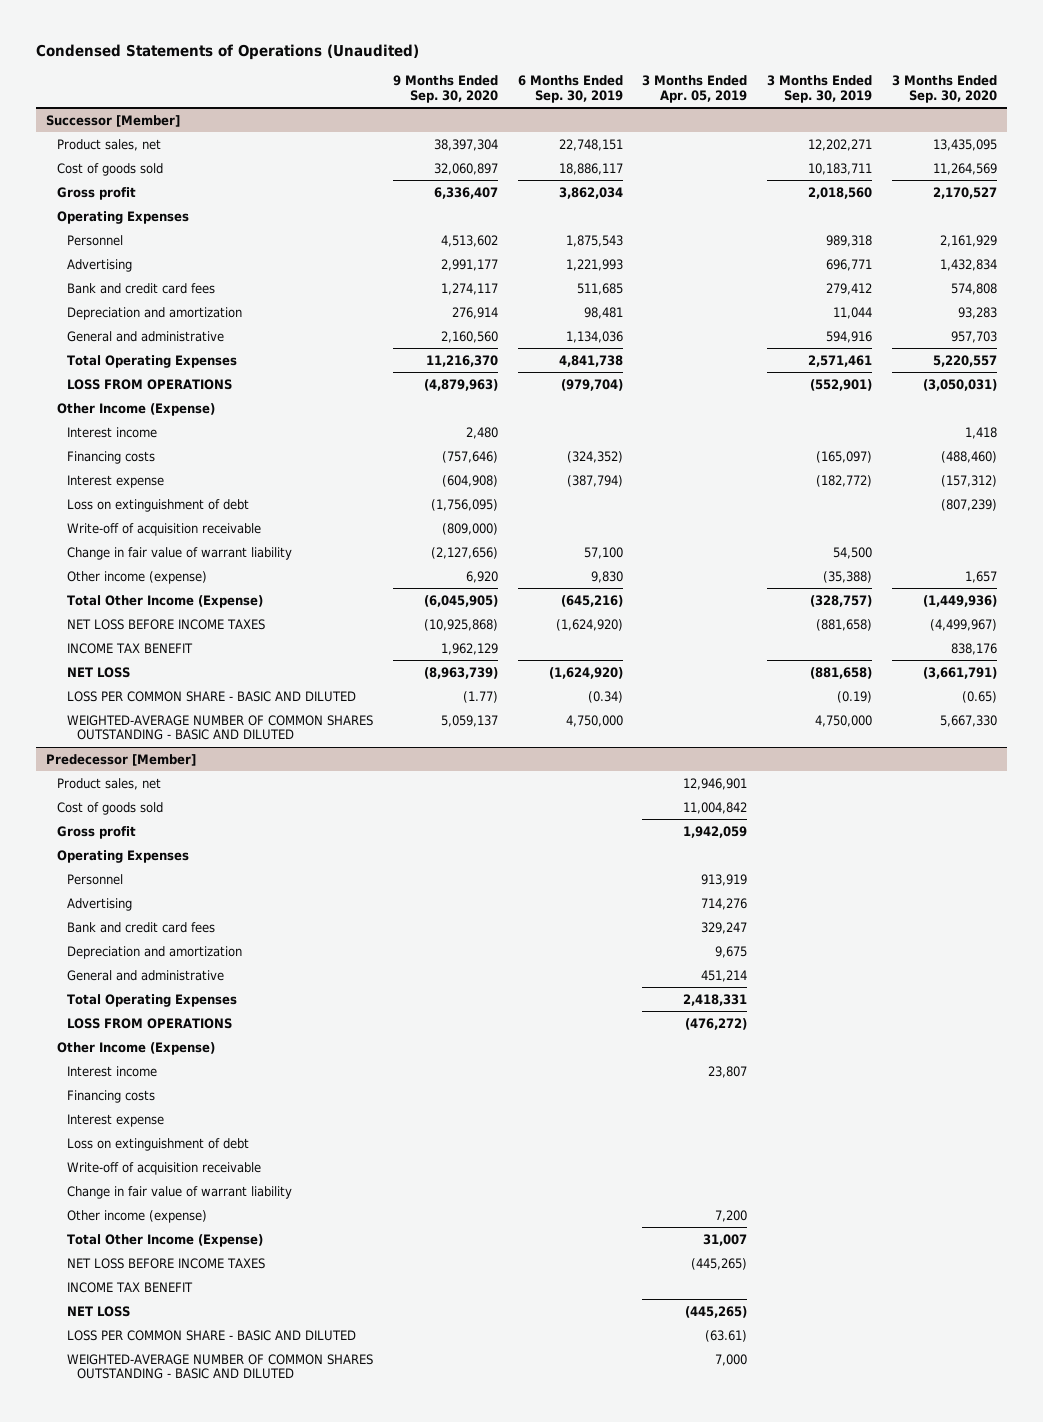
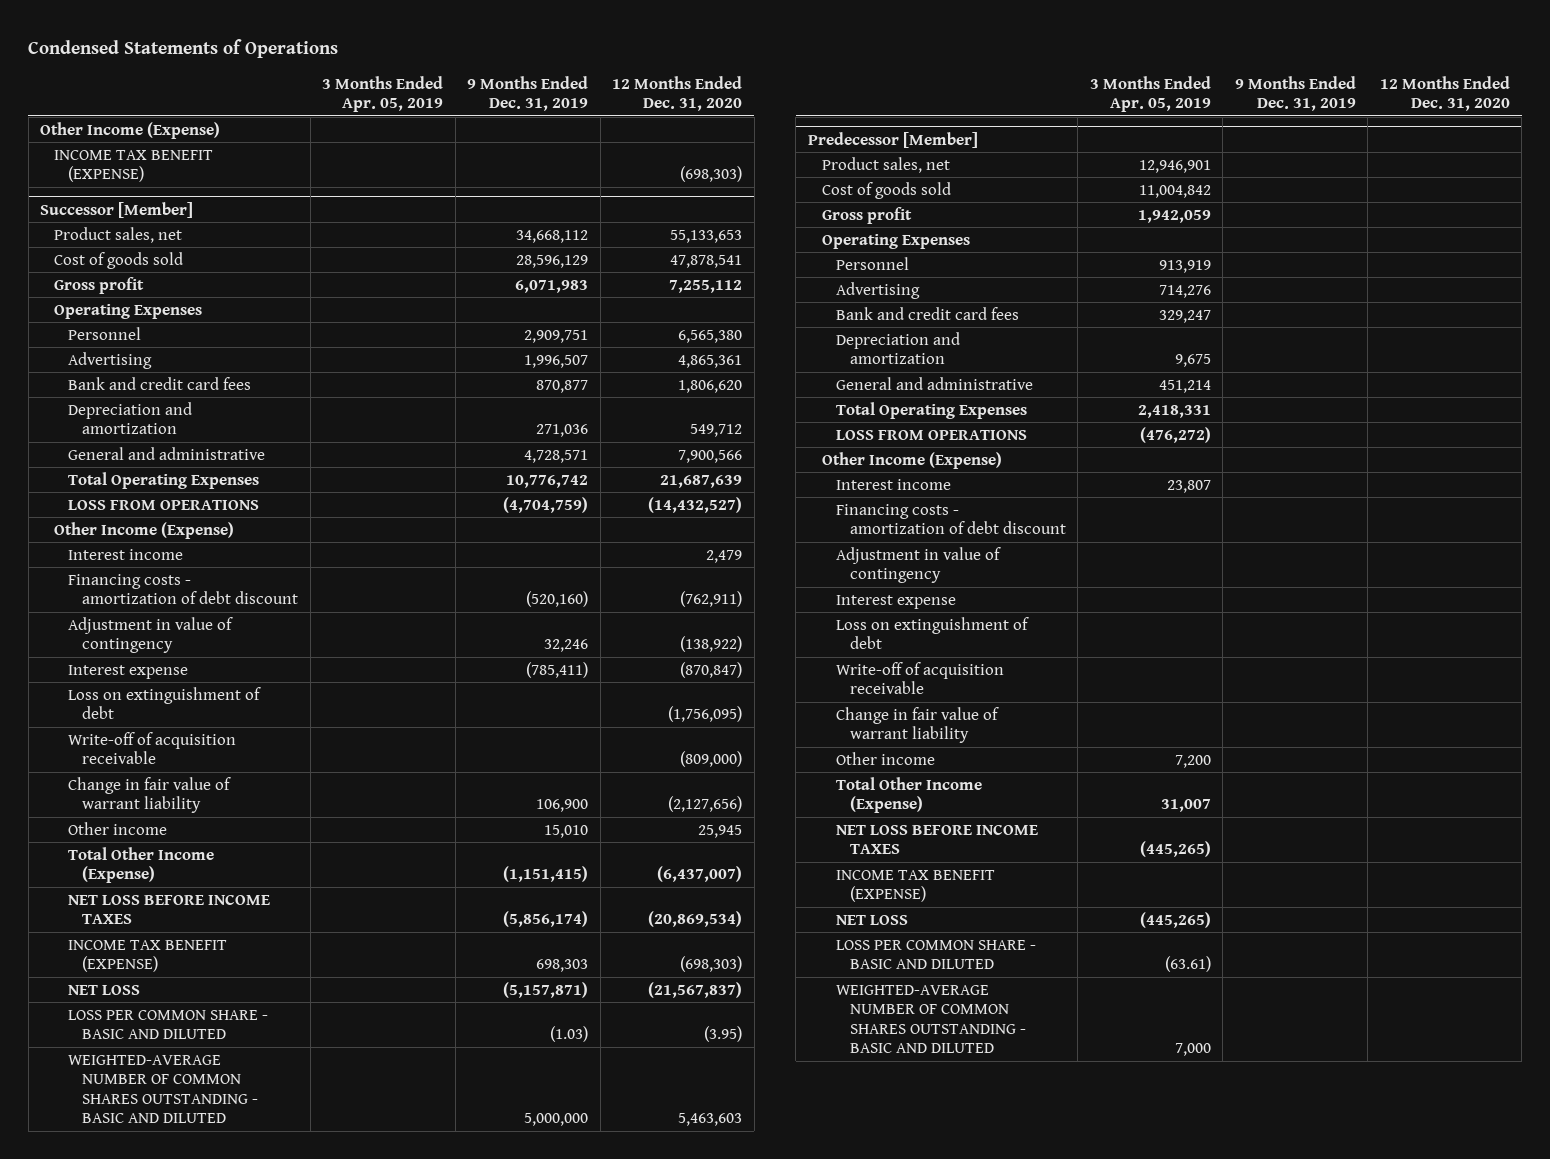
- Condensed Statements of Operations (Unaudited)
+ Condensed Statements of Operations
- | 9 Months Ended Sep. 30, 2020 | 6 Months Ended Sep. 30, 2019 | 3 Months Ended Apr. 05, 2019 | 3 Months Ended Sep. 30, 2019 | 3 Months Ended Sep. 30, 2020
+ | 3 Months Ended Apr. 05, 2019 | 9 Months Ended Dec. 31, 2019 | 12 Months Ended Dec. 31, 2020
+ Other Income (Expense)
+ INCOME TAX BENEFIT (EXPENSE) | | | (698,303)
@ Successor [Member]
- Financing costs | (757,646) | (324,352) | | (165,097) | (488,460)
+ Financing costs - amortization of debt discount | | (520,160) | (762,911)
+ Adjustment in value of contingency | | 32,246 | (138,922)
- Other income (expense) | 6,920 | 9,830 | | (35,388) | 1,657
+ Other income | | 15,010 | 25,945
- INCOME TAX BENEFIT | 1,962,129 | | | | 838,176
+ INCOME TAX BENEFIT (EXPENSE) | | 698,303 | (698,303)
@ Predecessor [Member]
- Financing costs
+ Financing costs - amortization of debt discount
+ Adjustment in value of contingency
- Other income (expense) | | | 7,200 | |
+ Other income | 7,200 | |
- INCOME TAX BENEFIT
+ INCOME TAX BENEFIT (EXPENSE)

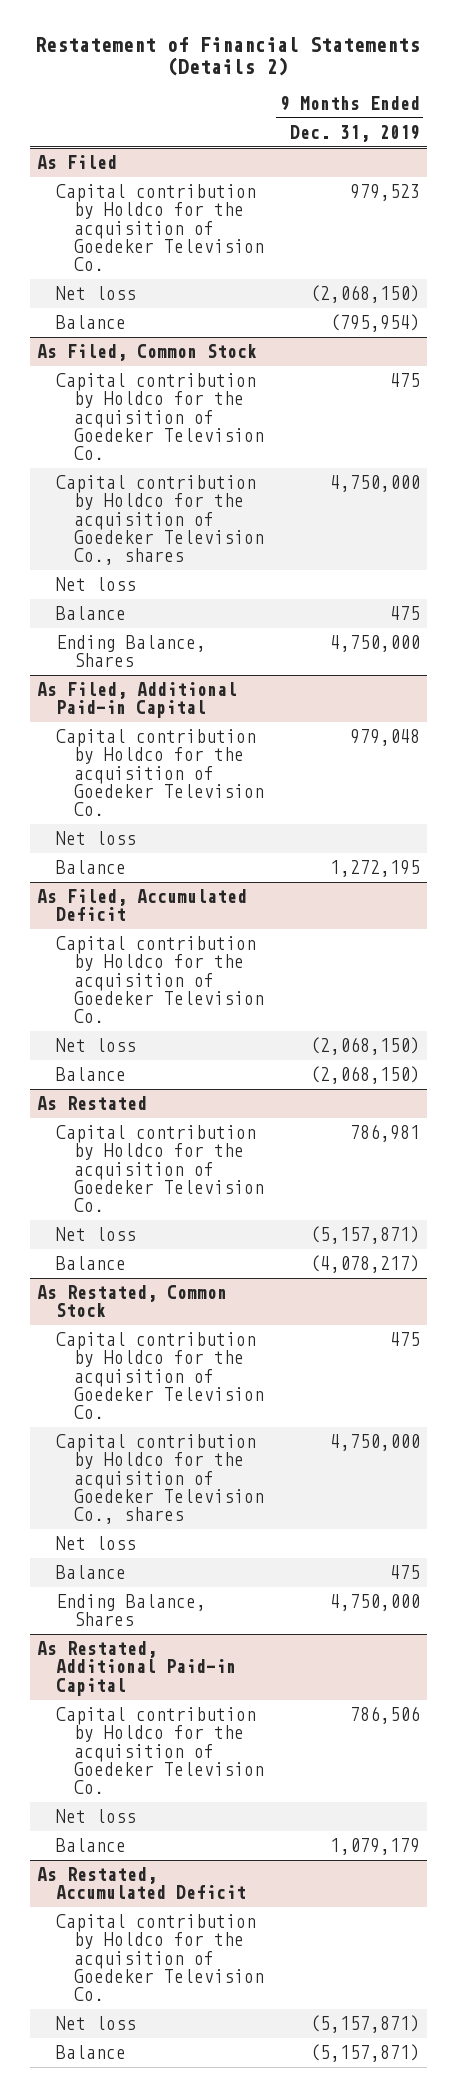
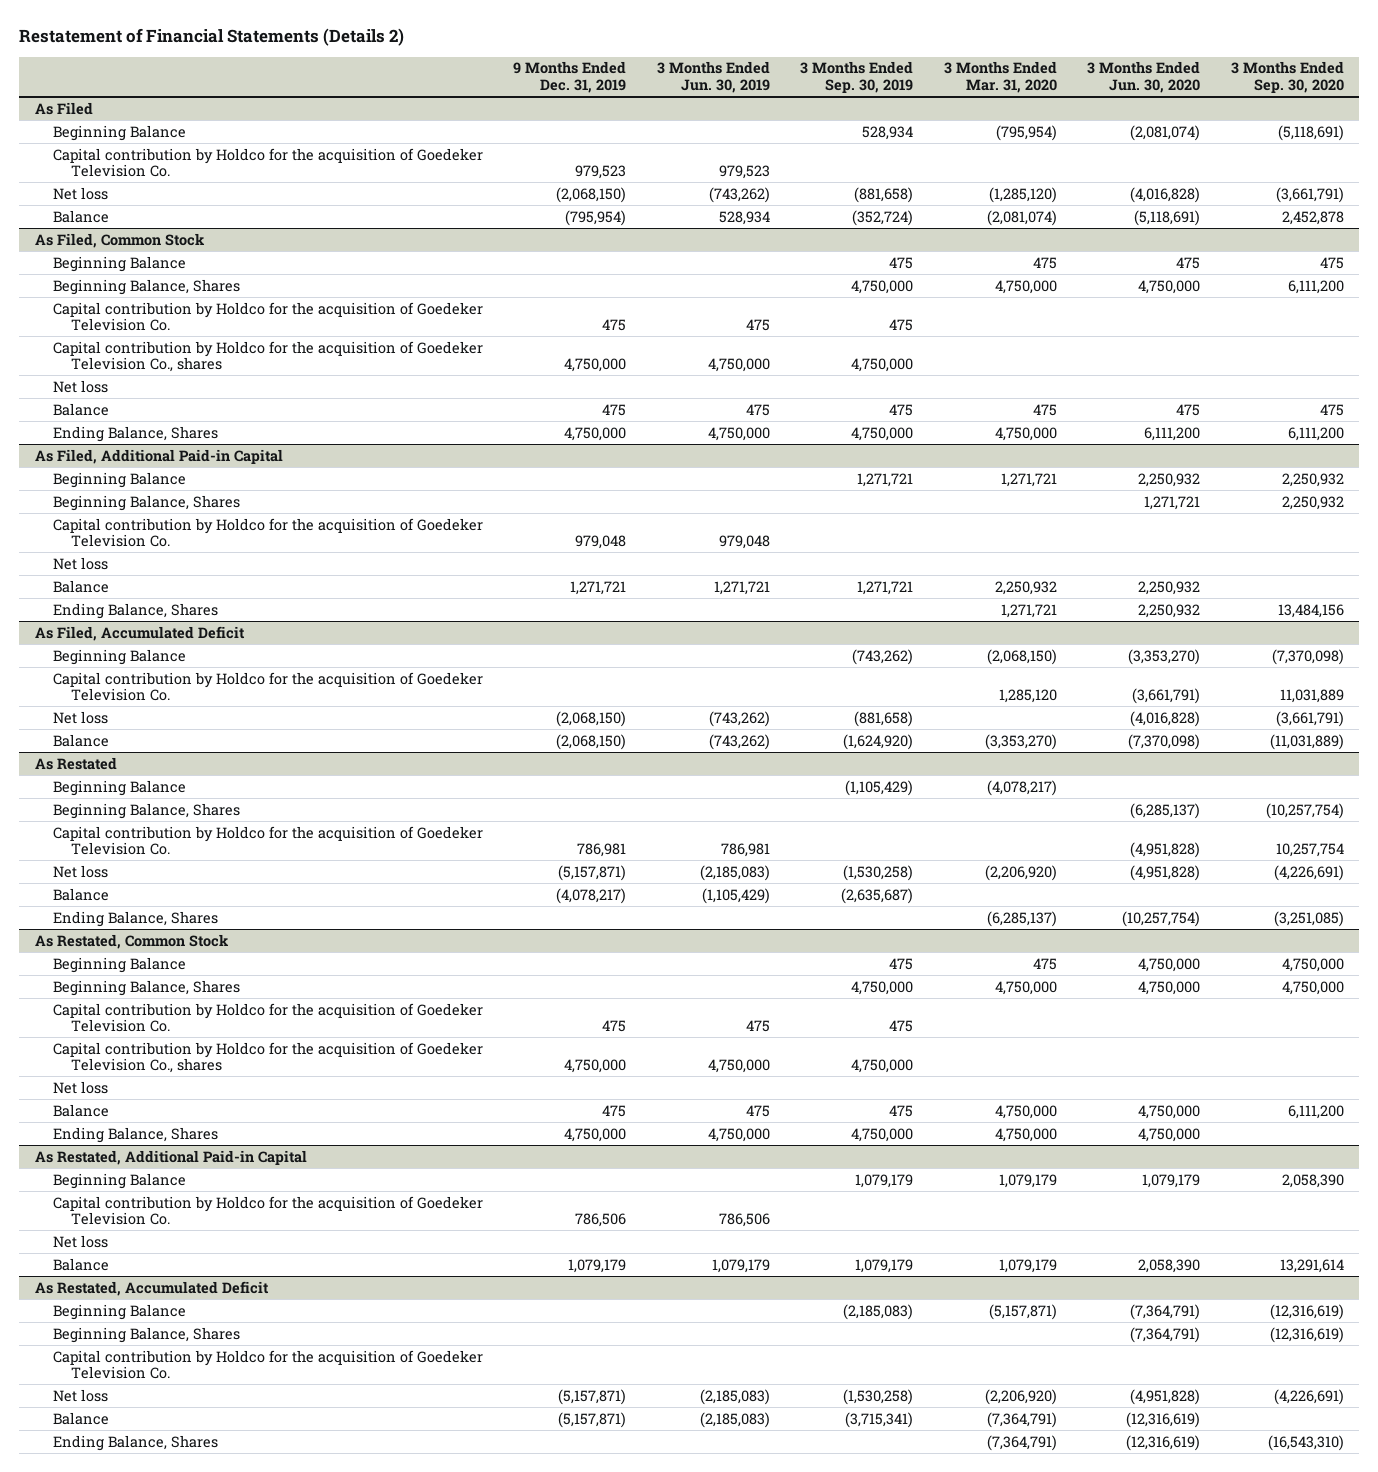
- | 9 Months Ended Dec. 31, 2019
+ | 9 Months Ended Dec. 31, 2019 | 3 Months Ended Jun. 30, 2019 | 3 Months Ended Sep. 30, 2019 | 3 Months Ended Mar. 31, 2020 | 3 Months Ended Jun. 30, 2020 | 3 Months Ended Sep. 30, 2020
@ As Filed
+ Beginning Balance | | | 528,934 | (795,954) | (2,081,074) | (5,118,691)
@ As Filed, Common Stock
+ Beginning Balance | | | 475 | 475 | 475 | 475
+ Beginning Balance, Shares | | | 4,750,000 | 4,750,000 | 4,750,000 | 6,111,200
@ As Filed, Additional Paid-in Capital
+ Beginning Balance | | | 1,271,721 | 1,271,721 | 2,250,932 | 2,250,932
+ Beginning Balance, Shares | | | | | 1,271,721 | 2,250,932
- Balance | 1,272,195
+ Balance | 1,271,721 | 1,271,721 | 1,271,721 | 2,250,932 | 2,250,932 |
+ Ending Balance, Shares | | | | 1,271,721 | 2,250,932 | 13,484,156
@ As Filed, Accumulated Deficit
+ Beginning Balance | | | (743,262) | (2,068,150) | (3,353,270) | (7,370,098)
@ As Restated
+ Beginning Balance | | | (1,105,429) | (4,078,217) | |
+ Beginning Balance, Shares | | | | | (6,285,137) | (10,257,754)
+ Ending Balance, Shares | | | | (6,285,137) | (10,257,754) | (3,251,085)
@ As Restated, Common Stock
+ Beginning Balance | | | 475 | 475 | 4,750,000 | 4,750,000
+ Beginning Balance, Shares | | | 4,750,000 | 4,750,000 | 4,750,000 | 4,750,000
@ As Restated, Additional Paid-in Capital
+ Beginning Balance | | | 1,079,179 | 1,079,179 | 1,079,179 | 2,058,390
@ As Restated, Accumulated Deficit
+ Beginning Balance | | | (2,185,083) | (5,157,871) | (7,364,791) | (12,316,619)
+ Beginning Balance, Shares | | | | | (7,364,791) | (12,316,619)
+ Ending Balance, Shares | | | | (7,364,791) | (12,316,619) | (16,543,310)

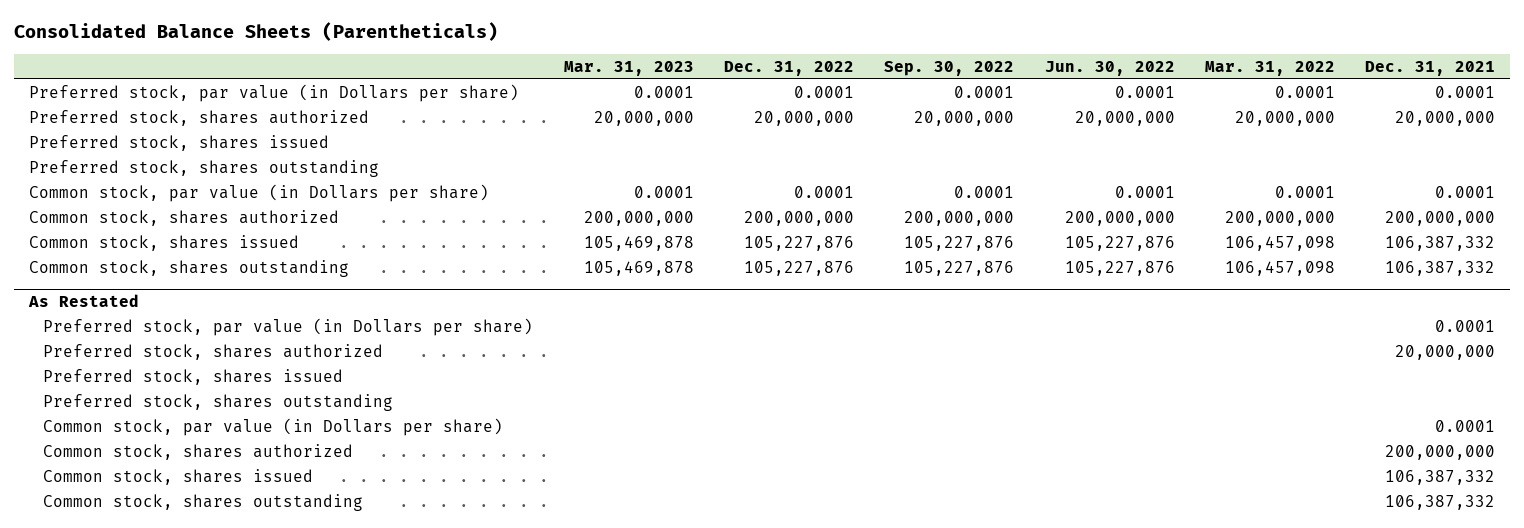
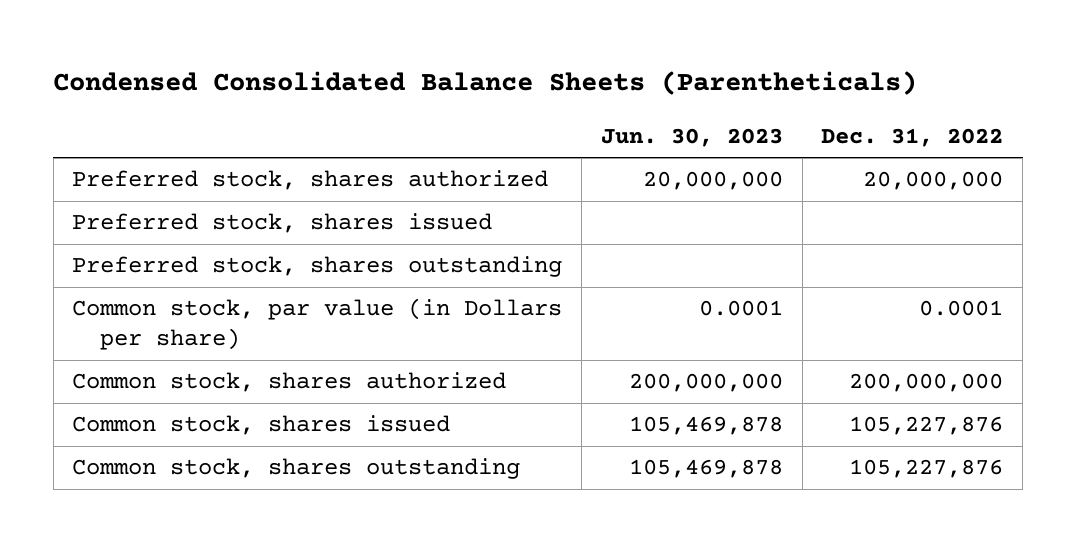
- Consolidated Balance Sheets (Parentheticals)
+ Condensed Consolidated Balance Sheets (Parentheticals)
- | Mar. 31, 2023 | Dec. 31, 2022 | Sep. 30, 2022 | Jun. 30, 2022 | Mar. 31, 2022 | Dec. 31, 2021
+ | Jun. 30, 2023 | Dec. 31, 2022
- Preferred stock, par value (in Dollars per share) | 0.0001 | 0.0001 | 0.0001 | 0.0001 | 0.0001 | 0.0001
- As Restated
- Preferred stock, par value (in Dollars per share) | | | | | | 0.0001
- Preferred stock, shares authorized | | | | | | 20,000,000
- Preferred stock, shares issued
- Preferred stock, shares outstanding
- Common stock, par value (in Dollars per share) | | | | | | 0.0001
- Common stock, shares authorized | | | | | | 200,000,000
- Common stock, shares issued | | | | | | 106,387,332
- Common stock, shares outstanding | | | | | | 106,387,332

